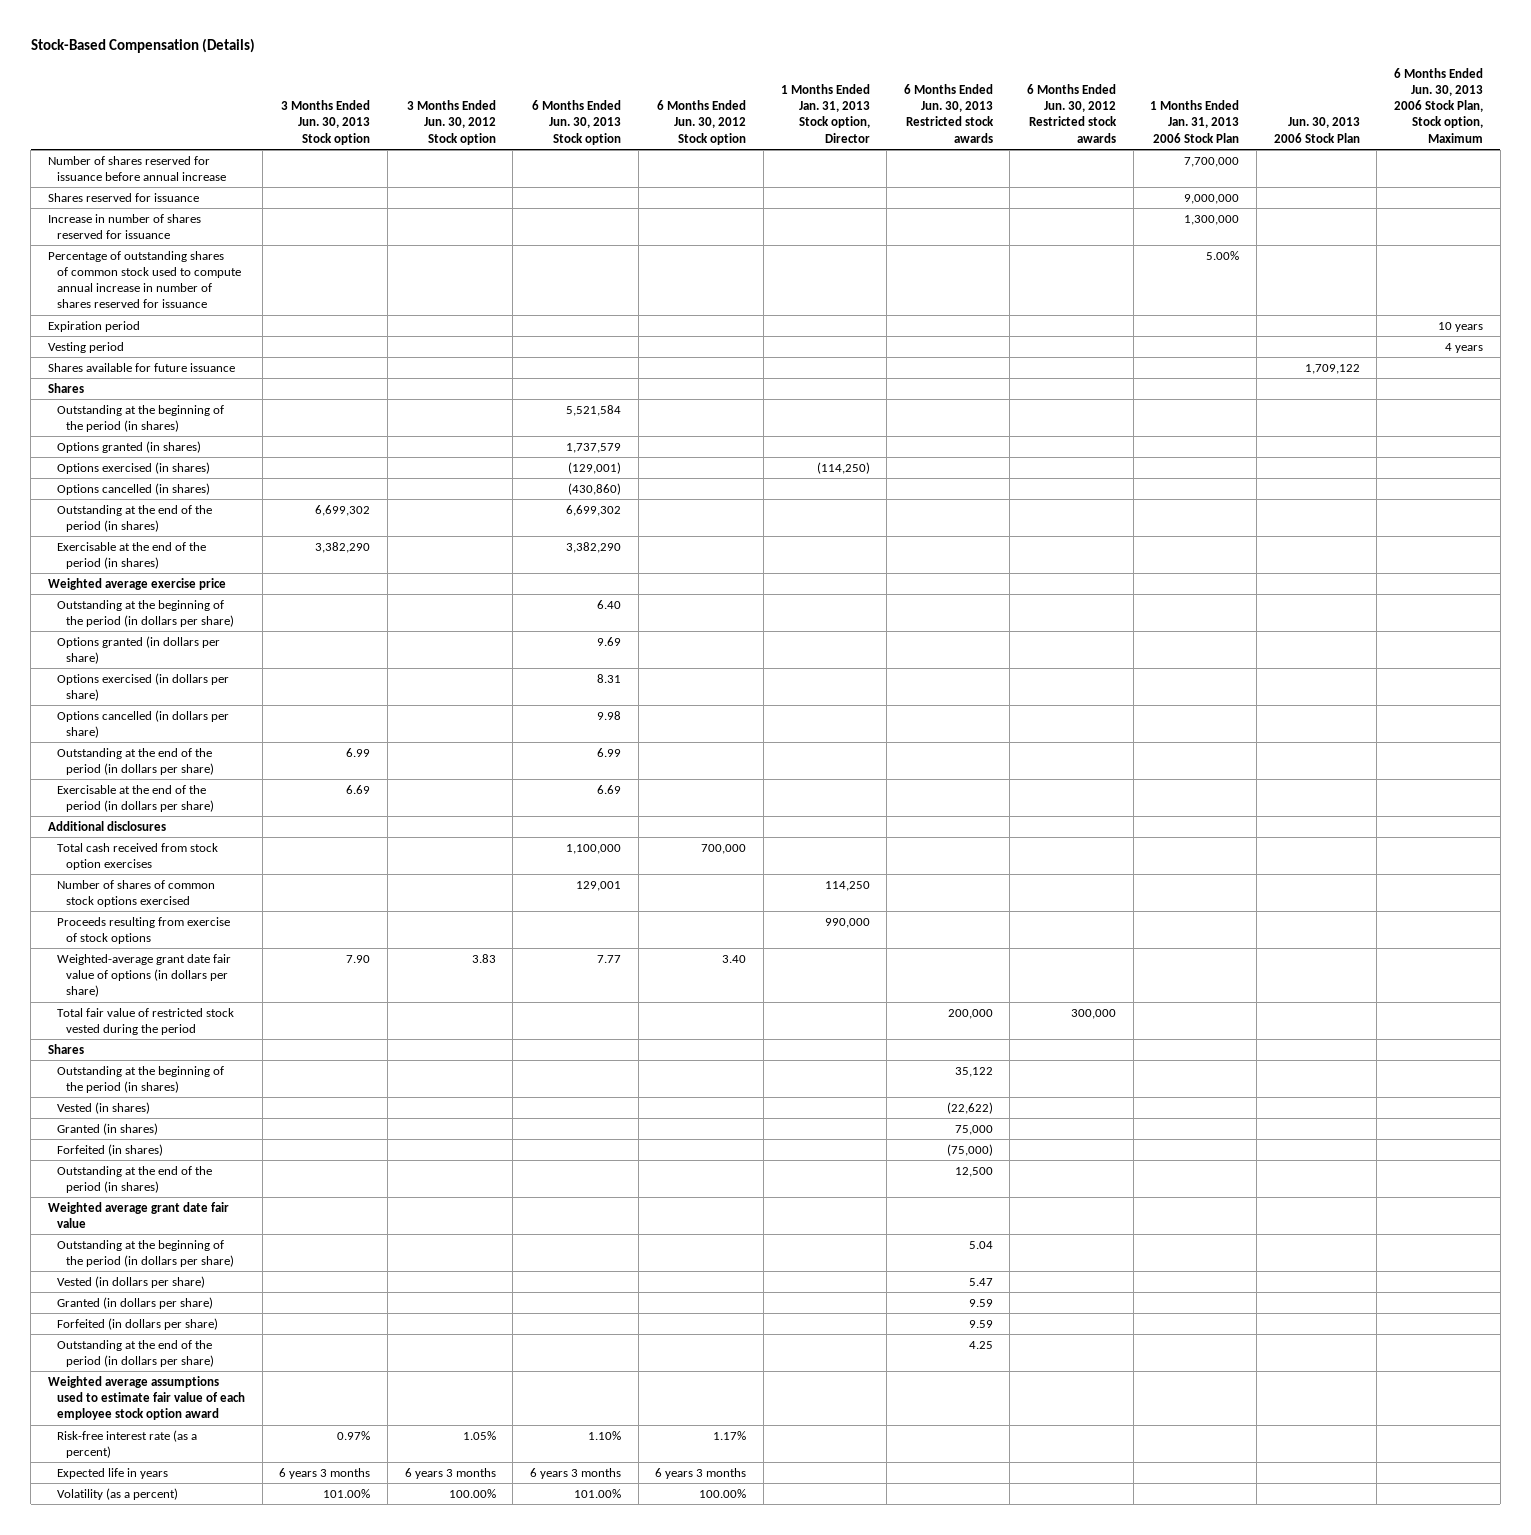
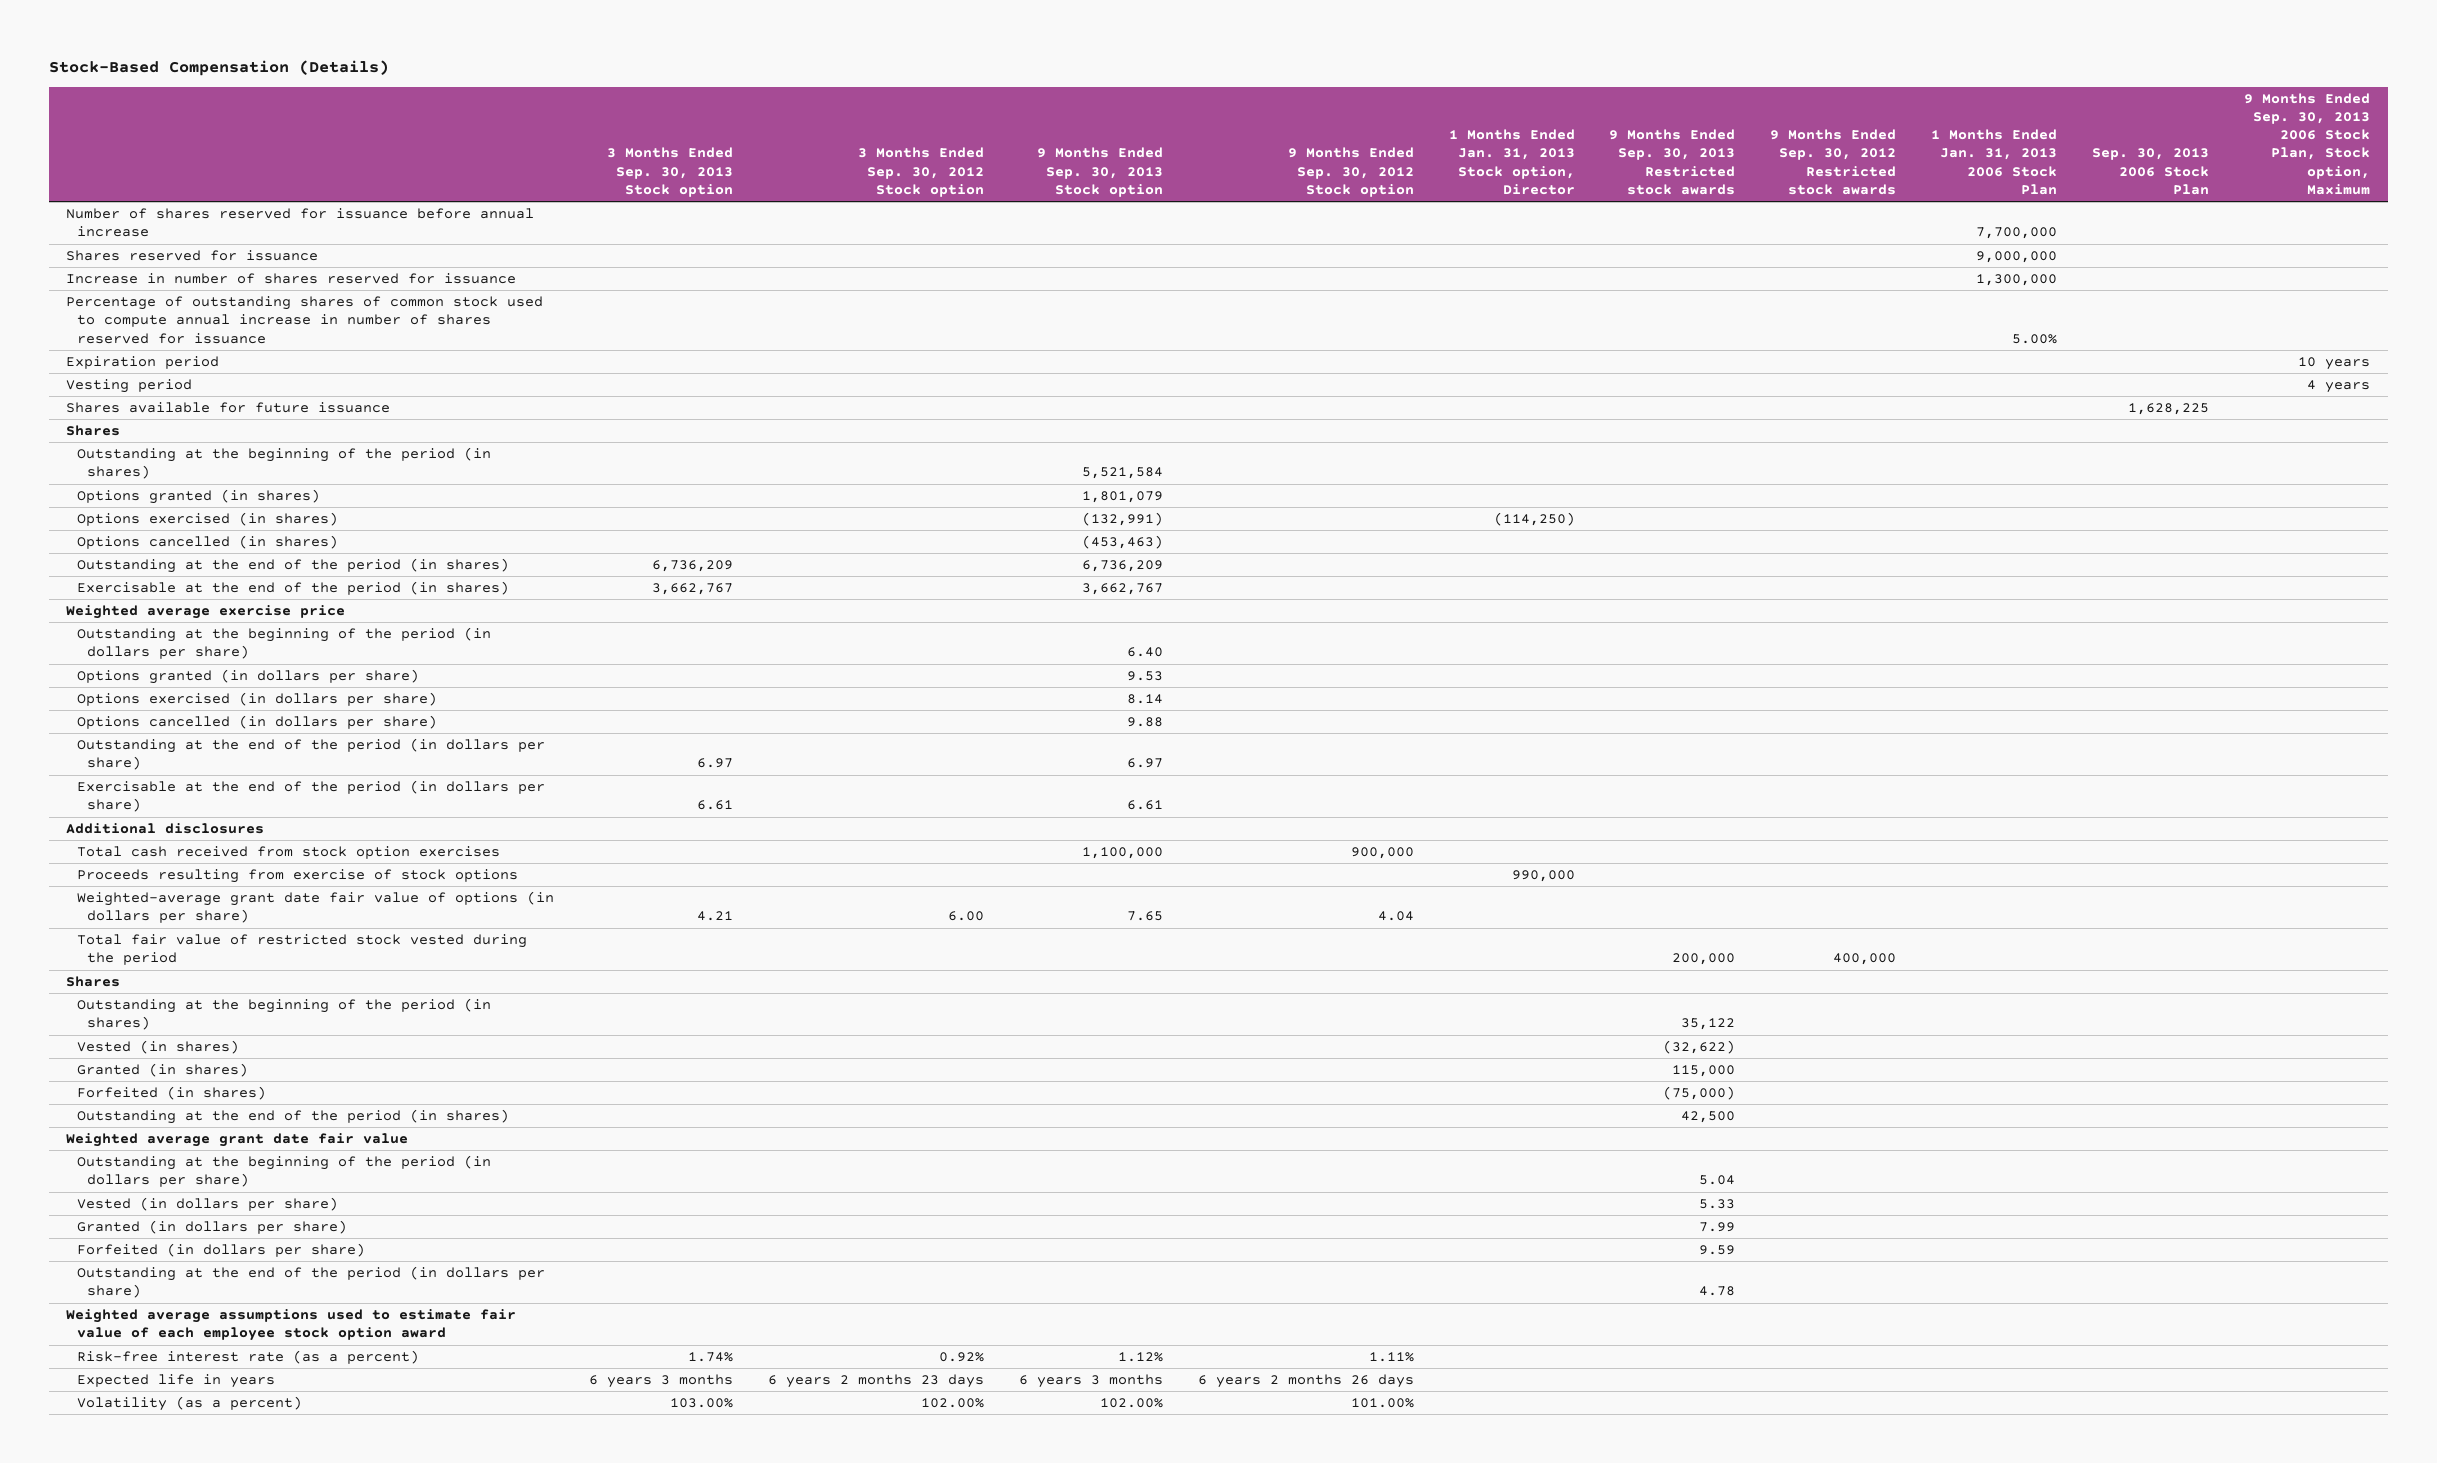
- | 3 Months Ended Jun. 30, 2013 Stock option | 3 Months Ended Jun. 30, 2012 Stock option | 6 Months Ended Jun. 30, 2013 Stock option | 6 Months Ended Jun. 30, 2012 Stock option | 1 Months Ended Jan. 31, 2013 Stock option, Director | 6 Months Ended Jun. 30, 2013 Restricted stock awards | 6 Months Ended Jun. 30, 2012 Restricted stock awards | 1 Months Ended Jan. 31, 2013 2006 Stock Plan | Jun. 30, 2013 2006 Stock Plan | 6 Months Ended Jun. 30, 2013 2006 Stock Plan, Stock option, Maximum
+ | 3 Months Ended Sep. 30, 2013 Stock option | 3 Months Ended Sep. 30, 2012 Stock option | 9 Months Ended Sep. 30, 2013 Stock option | 9 Months Ended Sep. 30, 2012 Stock option | 1 Months Ended Jan. 31, 2013 Stock option, Director | 9 Months Ended Sep. 30, 2013 Restricted stock awards | 9 Months Ended Sep. 30, 2012 Restricted stock awards | 1 Months Ended Jan. 31, 2013 2006 Stock Plan | Sep. 30, 2013 2006 Stock Plan | 9 Months Ended Sep. 30, 2013 2006 Stock Plan, Stock option, Maximum
- Number of shares of common stock options exercised | | | 129,001 | | 114,250 | | | | |

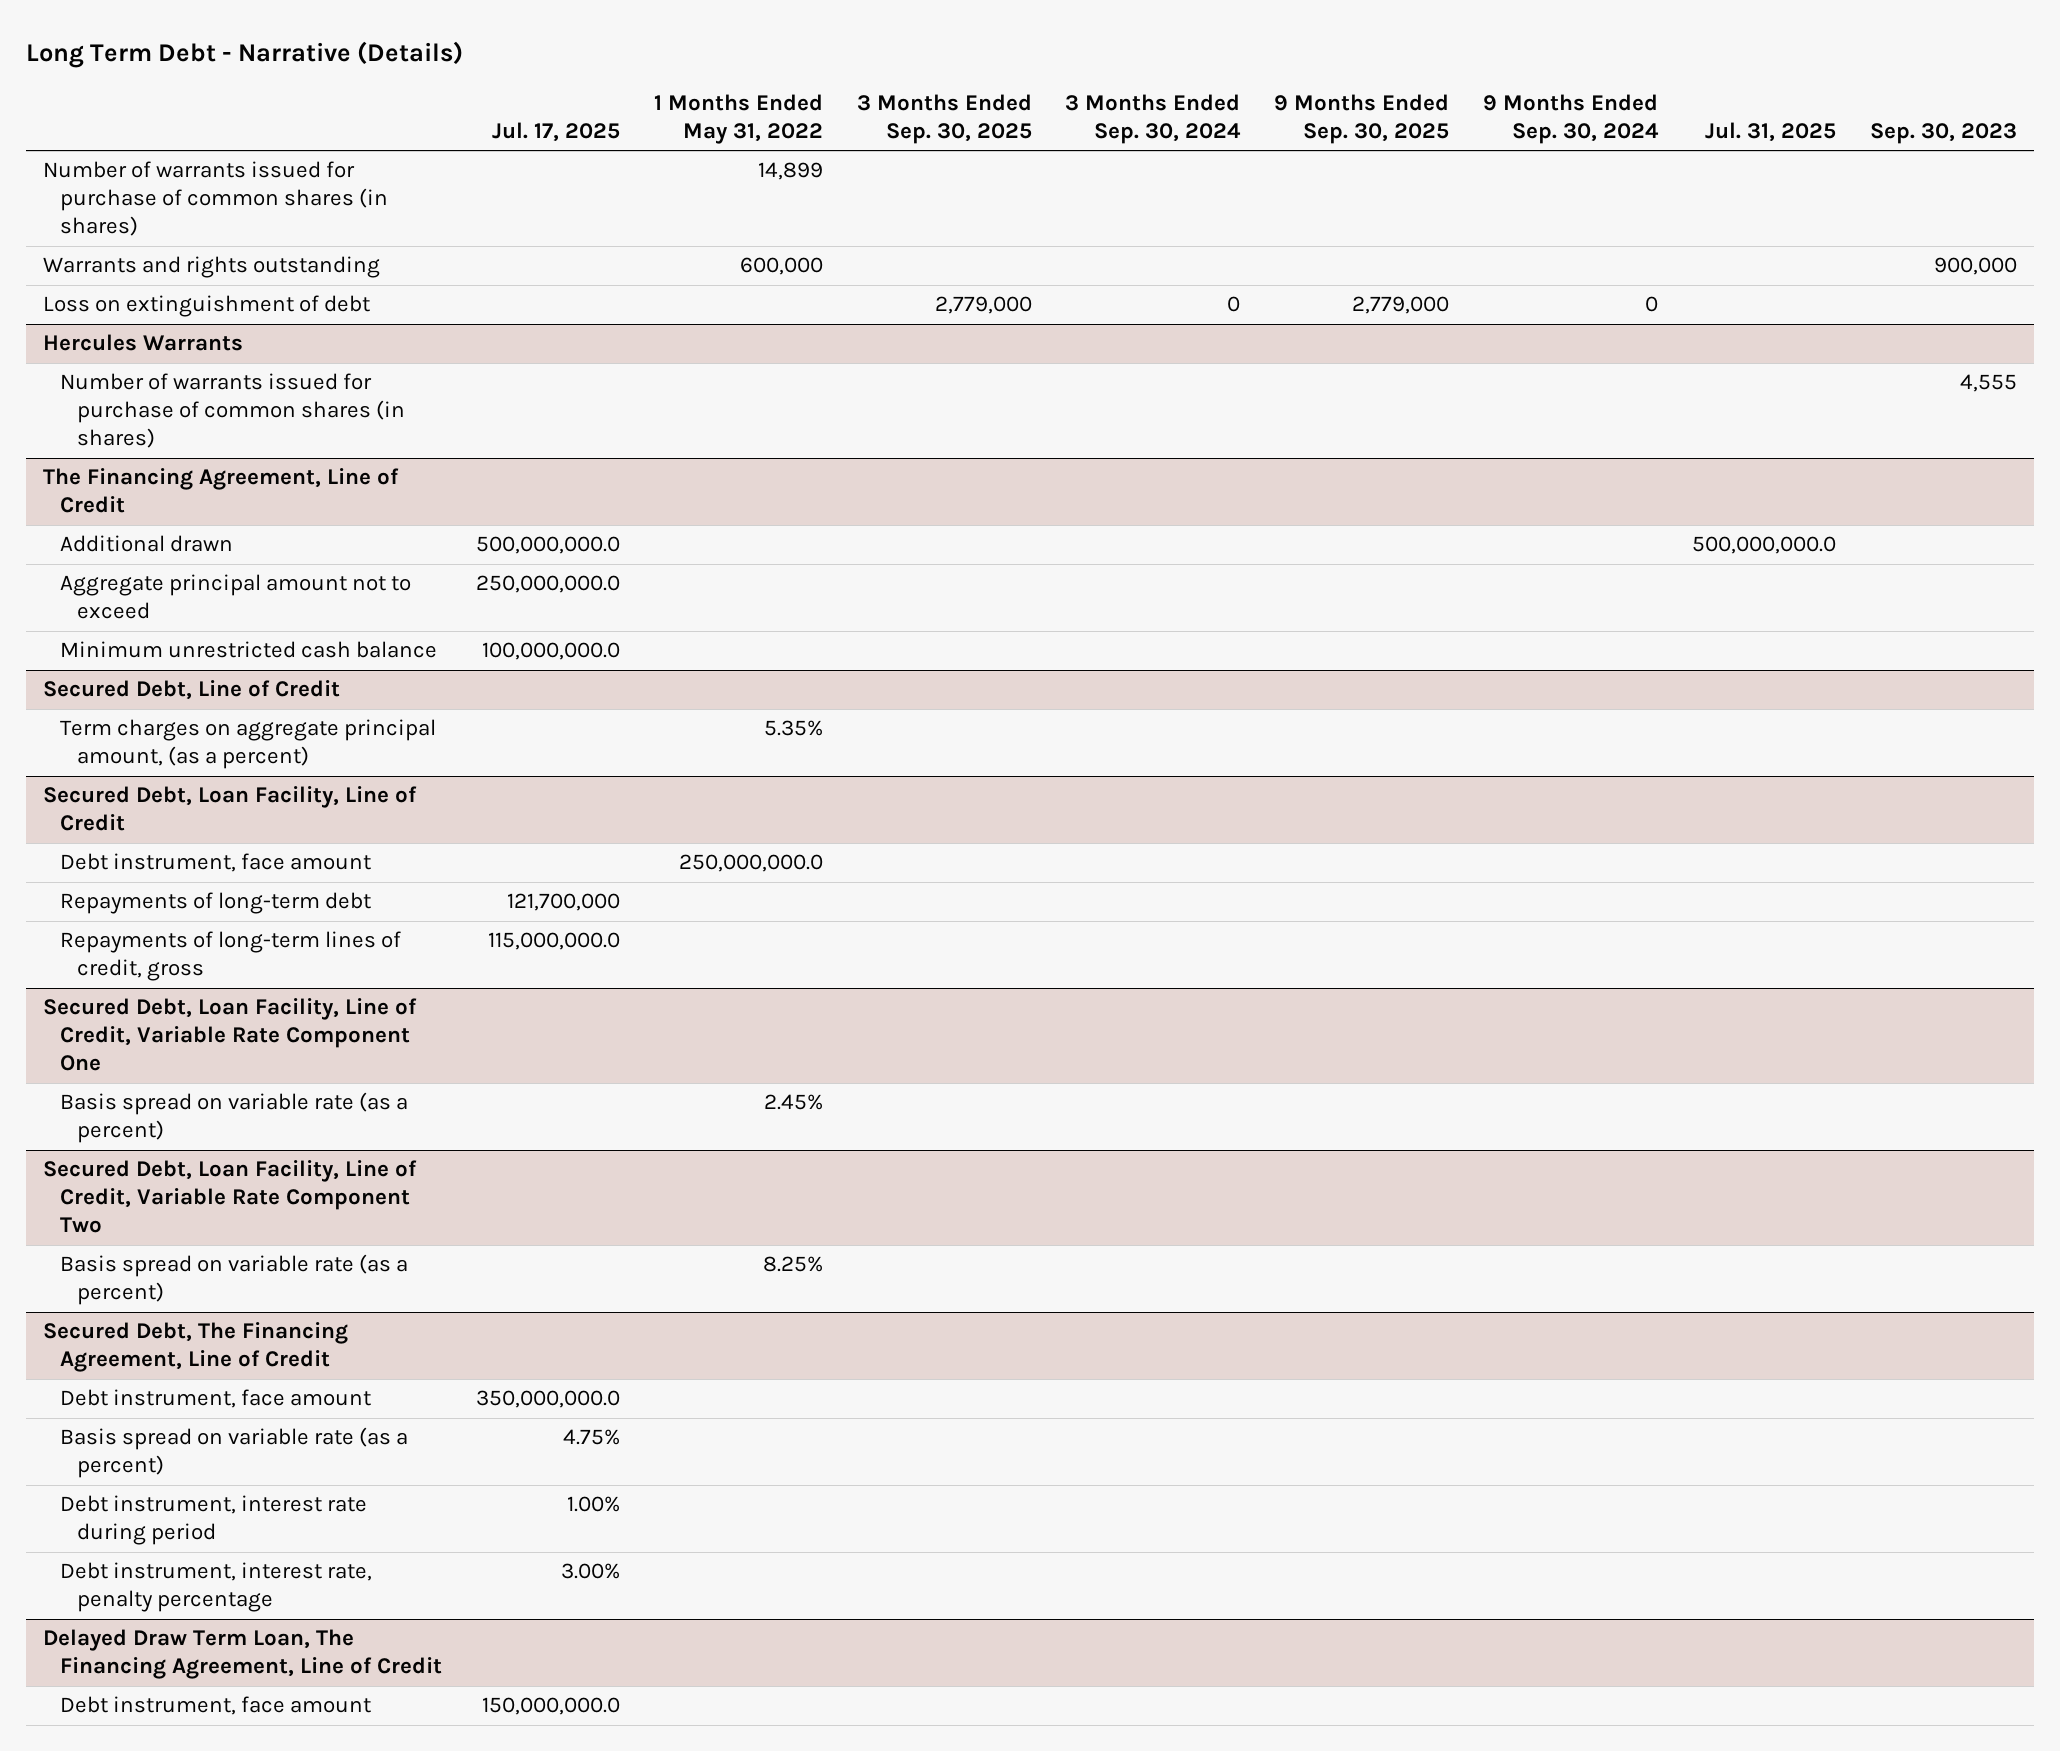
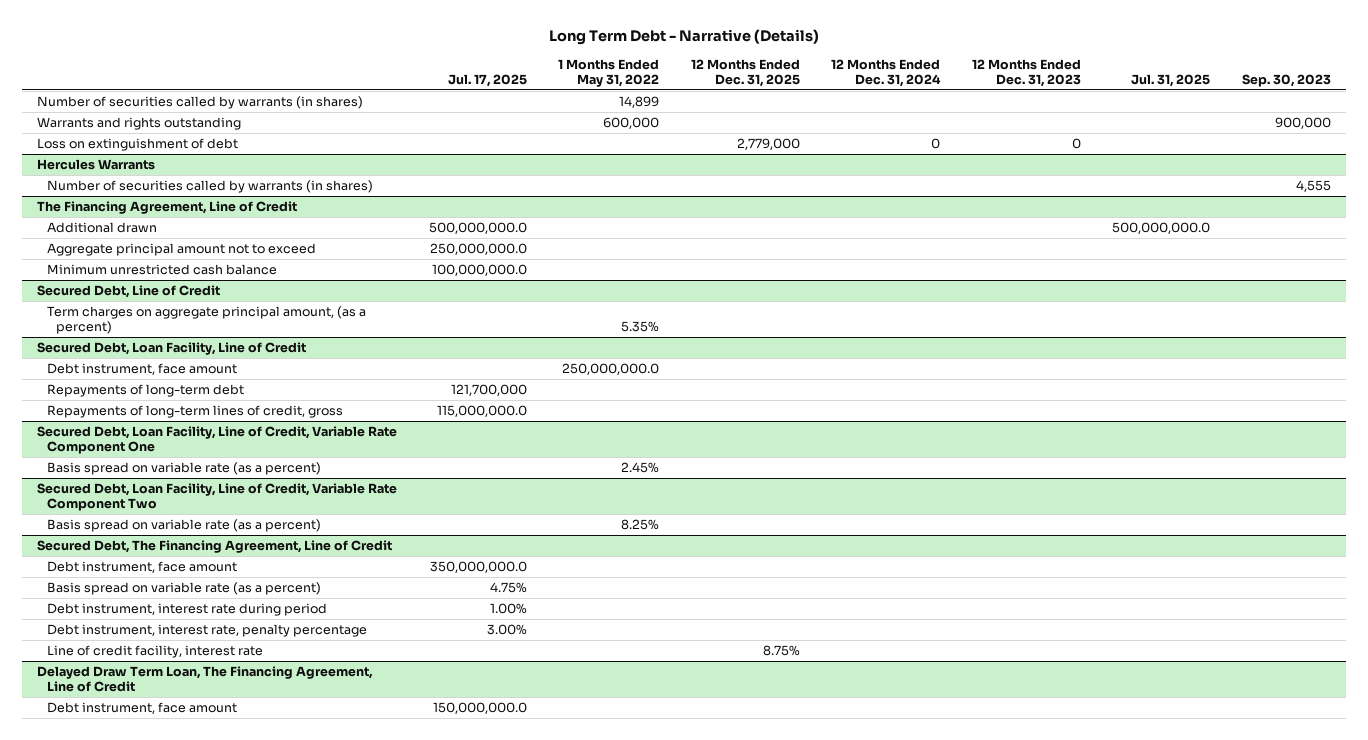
- | Jul. 17, 2025 | 1 Months Ended May 31, 2022 | 3 Months Ended Sep. 30, 2025 | 3 Months Ended Sep. 30, 2024 | 9 Months Ended Sep. 30, 2025 | 9 Months Ended Sep. 30, 2024 | Jul. 31, 2025 | Sep. 30, 2023
+ | Jul. 17, 2025 | 1 Months Ended May 31, 2022 | 12 Months Ended Dec. 31, 2025 | 12 Months Ended Dec. 31, 2024 | 12 Months Ended Dec. 31, 2023 | Jul. 31, 2025 | Sep. 30, 2023
- Number of warrants issued for purchase of common shares (in shares) | | 14,899 | | | | | |
+ Number of securities called by warrants (in shares) | | 14,899 | | | | |
@ Hercules Warrants
- Number of warrants issued for purchase of common shares (in shares) | | | | | | | | 4,555
+ Number of securities called by warrants (in shares) | | | | | | | 4,555
@ Secured Debt, The Financing Agreement, Line of Credit
+ Line of credit facility, interest rate | | | 8.75% | | | |

